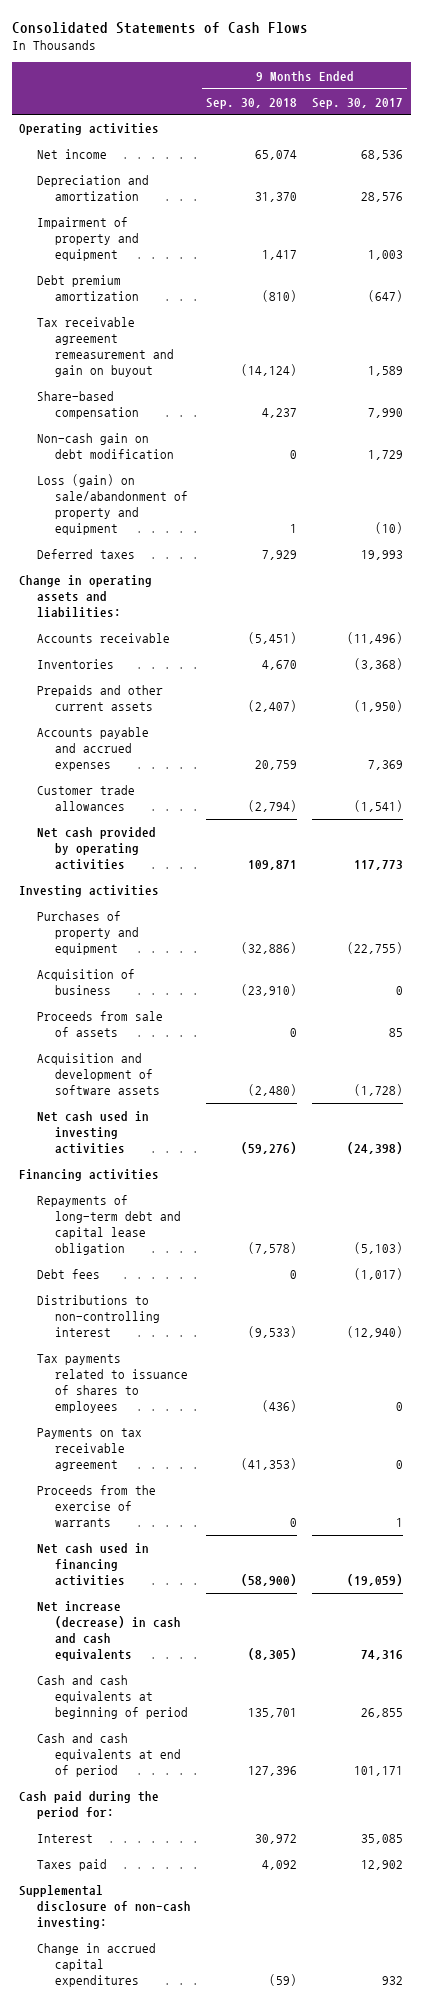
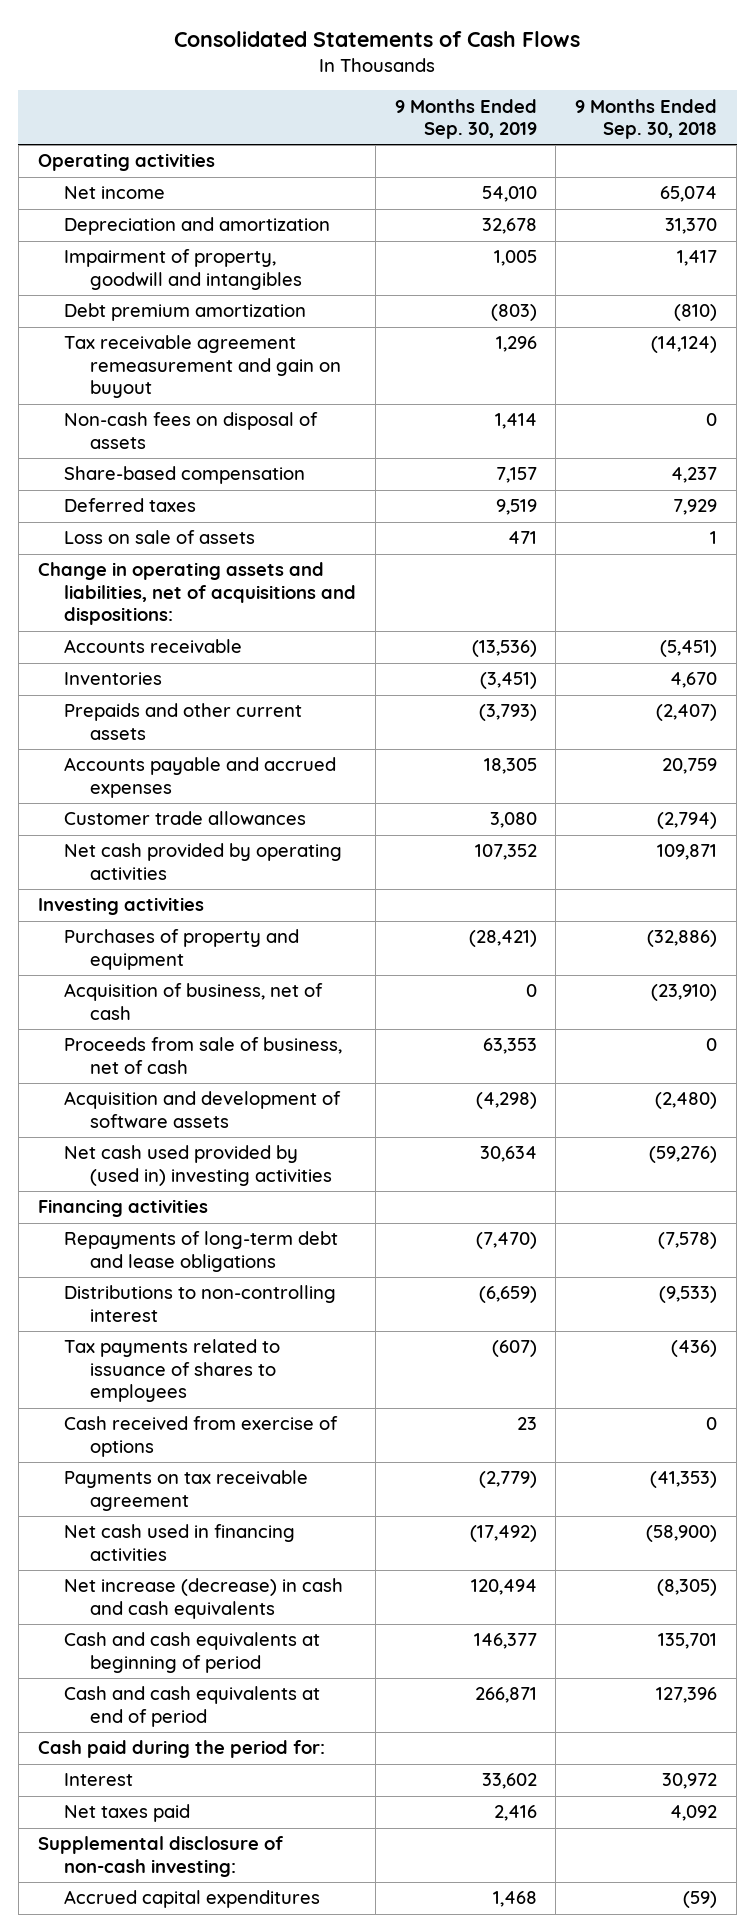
- | 9 Months Ended Sep. 30, 2018 | 9 Months Ended Sep. 30, 2017
+ | 9 Months Ended Sep. 30, 2019 | 9 Months Ended Sep. 30, 2018
- Impairment of property and equipment | 1,417 | 1,003
+ Impairment of property, goodwill and intangibles | 1,005 | 1,417
+ Non-cash fees on disposal of assets | 1,414 | 0
- Non-cash gain on debt modification | 0 | 1,729
- Loss (gain) on sale/abandonment of property and equipment | 1 | (10)
- Change in operating assets and liabilities:
+ Loss on sale of assets | 471 | 1
+ Change in operating assets and liabilities, net of acquisitions and dispositions:
- Acquisition of business | (23,910) | 0
- Proceeds from sale of assets | 0 | 85
+ Acquisition of business, net of cash | 0 | (23,910)
+ Proceeds from sale of business, net of cash | 63,353 | 0
- Net cash used in investing activities | (59,276) | (24,398)
+ Net cash used provided by (used in) investing activities | 30,634 | (59,276)
- Repayments of long-term debt and capital lease obligation | (7,578) | (5,103)
- Debt fees | 0 | (1,017)
+ Repayments of long-term debt and lease obligations | (7,470) | (7,578)
+ Cash received from exercise of options | 23 | 0
- Proceeds from the exercise of warrants | 0 | 1
- Taxes paid | 4,092 | 12,902
+ Net taxes paid | 2,416 | 4,092
- Change in accrued capital expenditures | (59) | 932
+ Accrued capital expenditures | 1,468 | (59)

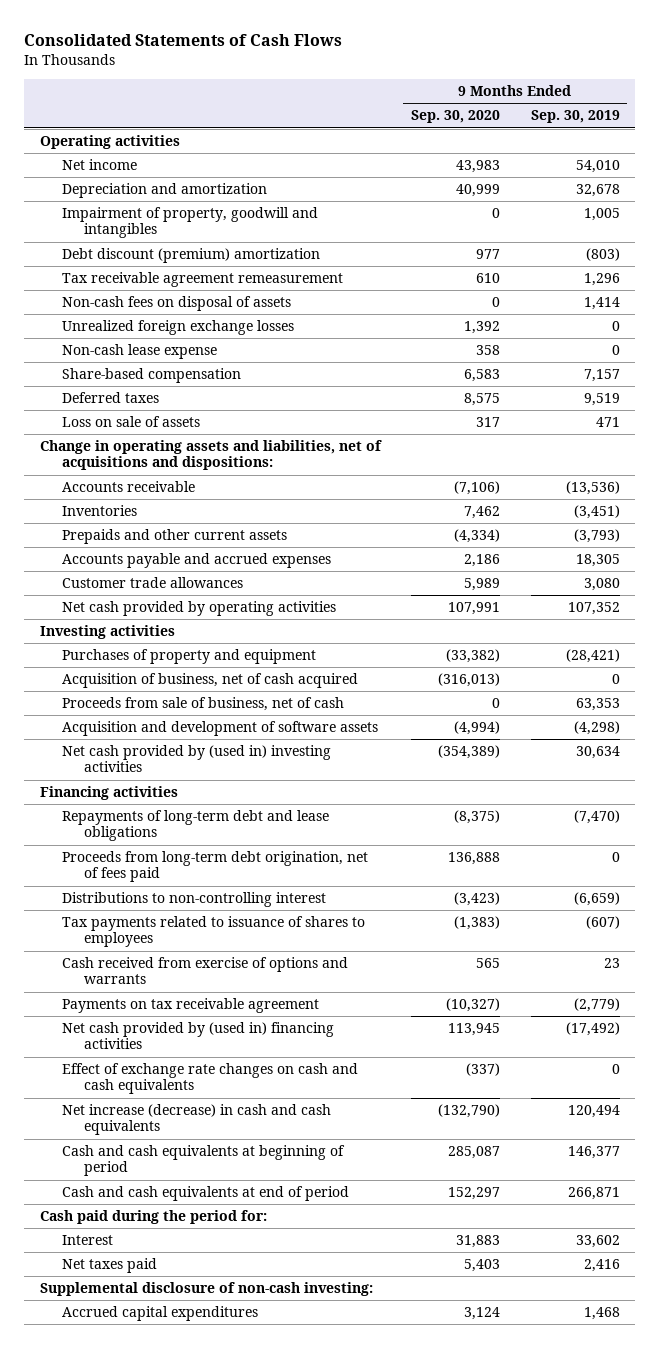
- | 9 Months Ended Sep. 30, 2019 | 9 Months Ended Sep. 30, 2018
+ | 9 Months Ended Sep. 30, 2020 | 9 Months Ended Sep. 30, 2019
- Debt premium amortization | (803) | (810)
- Tax receivable agreement remeasurement and gain on buyout | 1,296 | (14,124)
+ Debt discount (premium) amortization | 977 | (803)
+ Tax receivable agreement remeasurement | 610 | 1,296
+ Unrealized foreign exchange losses | 1,392 | 0
+ Non-cash lease expense | 358 | 0
- Acquisition of business, net of cash | 0 | (23,910)
+ Acquisition of business, net of cash acquired | (316,013) | 0
- Net cash used provided by (used in) investing activities | 30,634 | (59,276)
+ Net cash provided by (used in) investing activities | (354,389) | 30,634
+ Proceeds from long-term debt origination, net of fees paid | 136,888 | 0
- Cash received from exercise of options | 23 | 0
+ Cash received from exercise of options and warrants | 565 | 23
- Net cash used in financing activities | (17,492) | (58,900)
+ Net cash provided by (used in) financing activities | 113,945 | (17,492)
+ Effect of exchange rate changes on cash and cash equivalents | (337) | 0

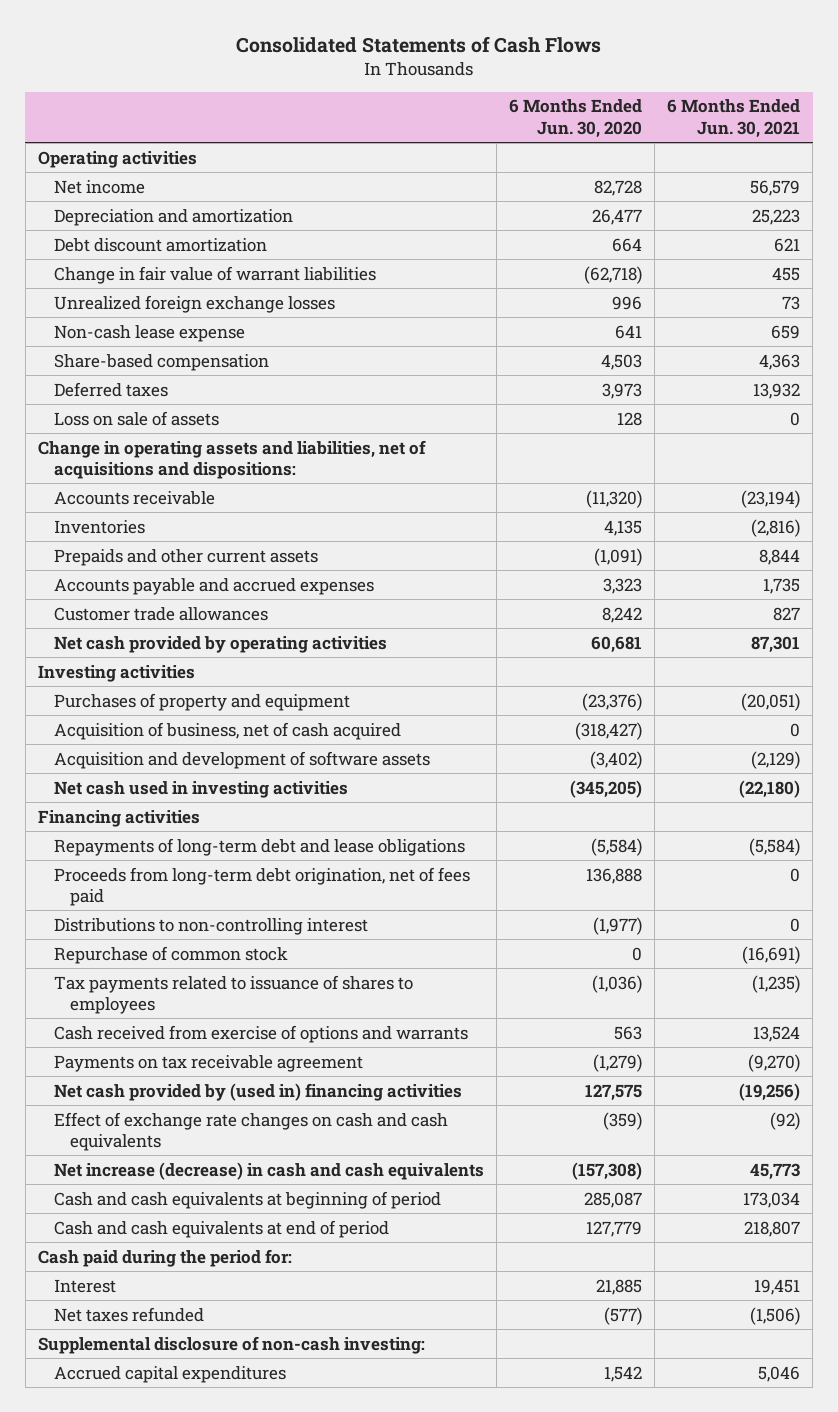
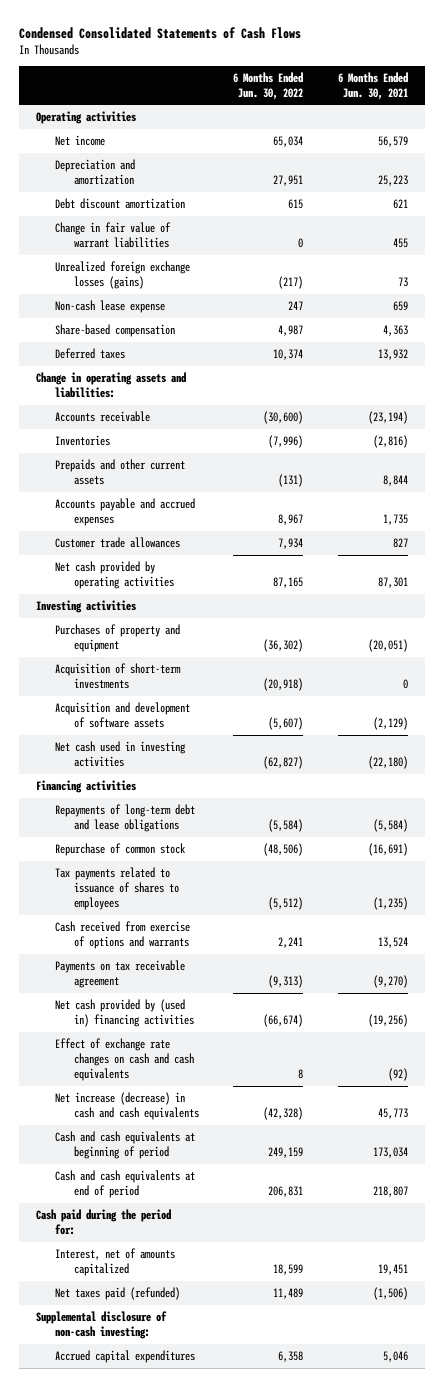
- Consolidated Statements of Cash Flows
+ Condensed Consolidated Statements of Cash Flows
- | 6 Months Ended Jun. 30, 2020 | 6 Months Ended Jun. 30, 2021
+ | 6 Months Ended Jun. 30, 2022 | 6 Months Ended Jun. 30, 2021
- Unrealized foreign exchange losses | 996 | 73
+ Unrealized foreign exchange losses (gains) | (217) | 73
- Loss on sale of assets | 128 | 0
- Change in operating assets and liabilities, net of acquisitions and dispositions:
+ Change in operating assets and liabilities:
- Acquisition of business, net of cash acquired | (318,427) | 0
+ Acquisition of short-term investments | (20,918) | 0
- Proceeds from long-term debt origination, net of fees paid | 136,888 | 0
- Distributions to non-controlling interest | (1,977) | 0
- Interest | 21,885 | 19,451
- Net taxes refunded | (577) | (1,506)
+ Interest, net of amounts capitalized | 18,599 | 19,451
+ Net taxes paid (refunded) | 11,489 | (1,506)

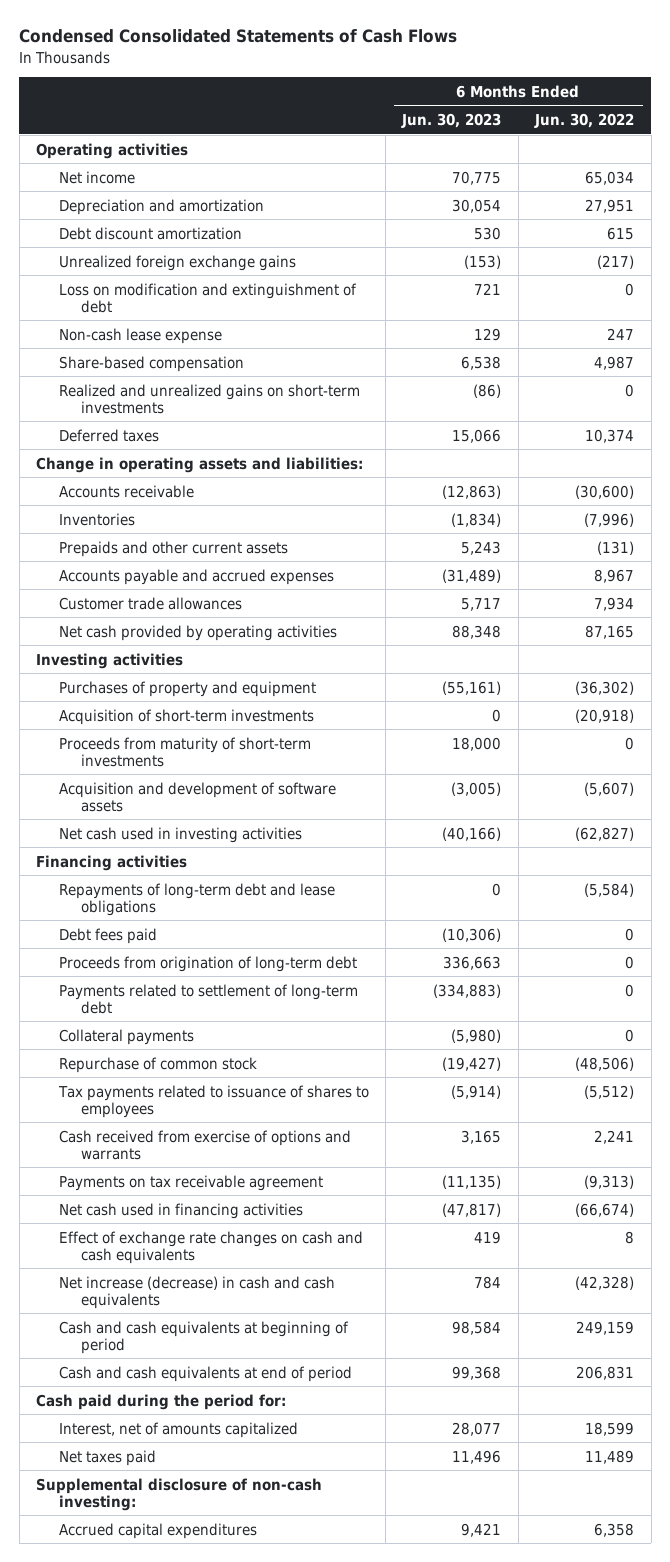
- | 6 Months Ended Jun. 30, 2022 | 6 Months Ended Jun. 30, 2021
+ | 6 Months Ended Jun. 30, 2023 | 6 Months Ended Jun. 30, 2022
- Change in fair value of warrant liabilities | 0 | 455
- Unrealized foreign exchange losses (gains) | (217) | 73
+ Unrealized foreign exchange gains | (153) | (217)
+ Loss on modification and extinguishment of debt | 721 | 0
+ Realized and unrealized gains on short-term investments | (86) | 0
+ Proceeds from maturity of short-term investments | 18,000 | 0
+ Debt fees paid | (10,306) | 0
+ Proceeds from origination of long-term debt | 336,663 | 0
+ Payments related to settlement of long-term debt | (334,883) | 0
+ Collateral payments | (5,980) | 0
- Net cash provided by (used in) financing activities | (66,674) | (19,256)
+ Net cash used in financing activities | (47,817) | (66,674)
- Net taxes paid (refunded) | 11,489 | (1,506)
+ Net taxes paid | 11,496 | 11,489

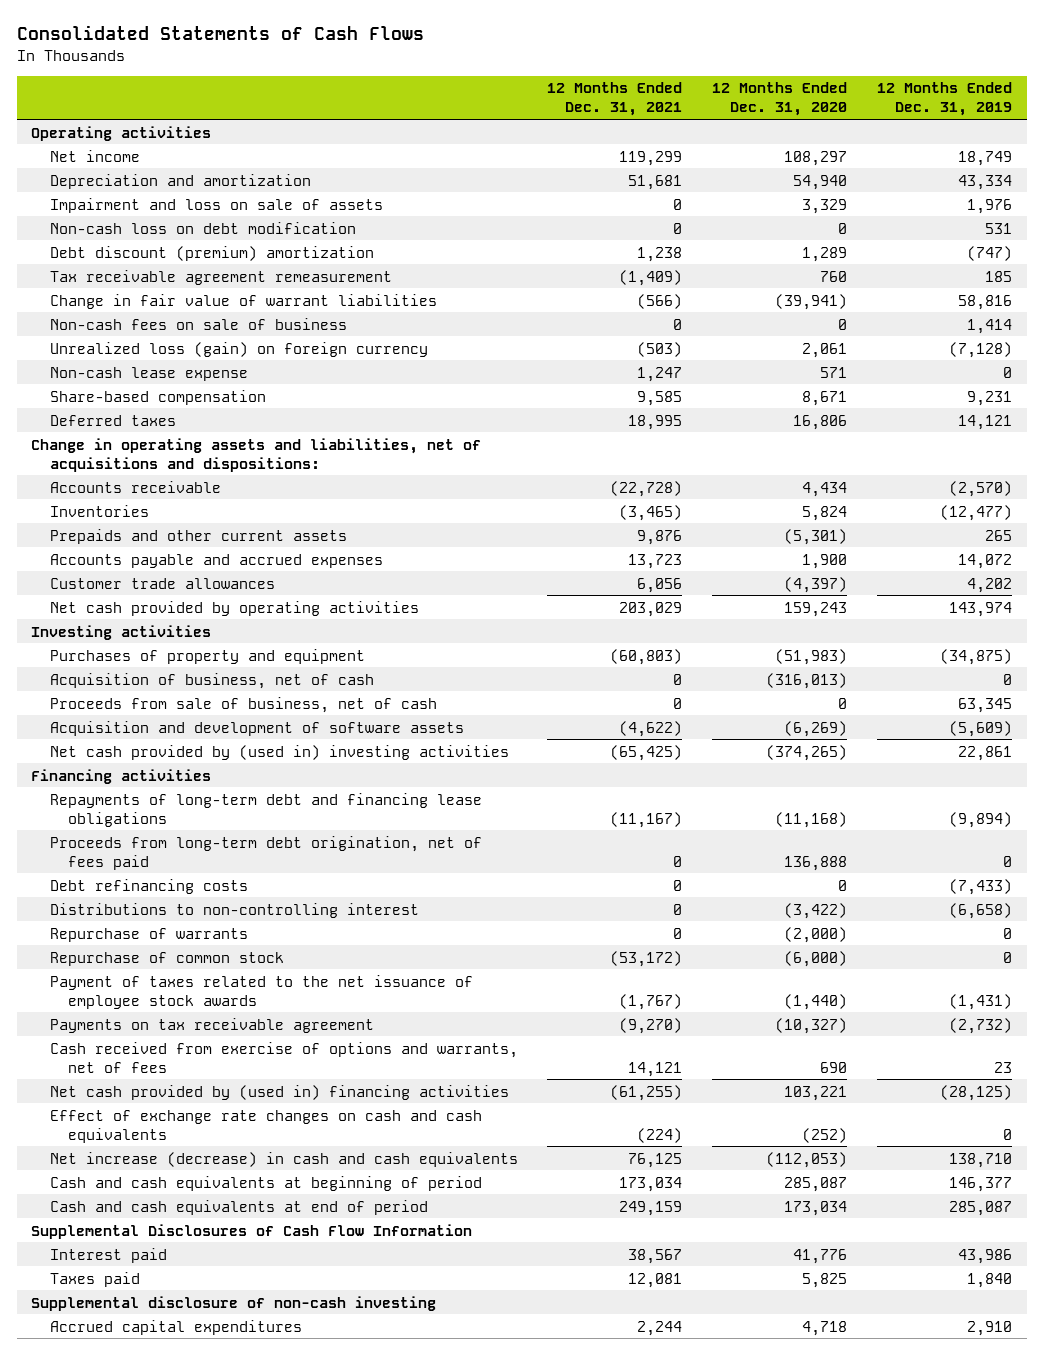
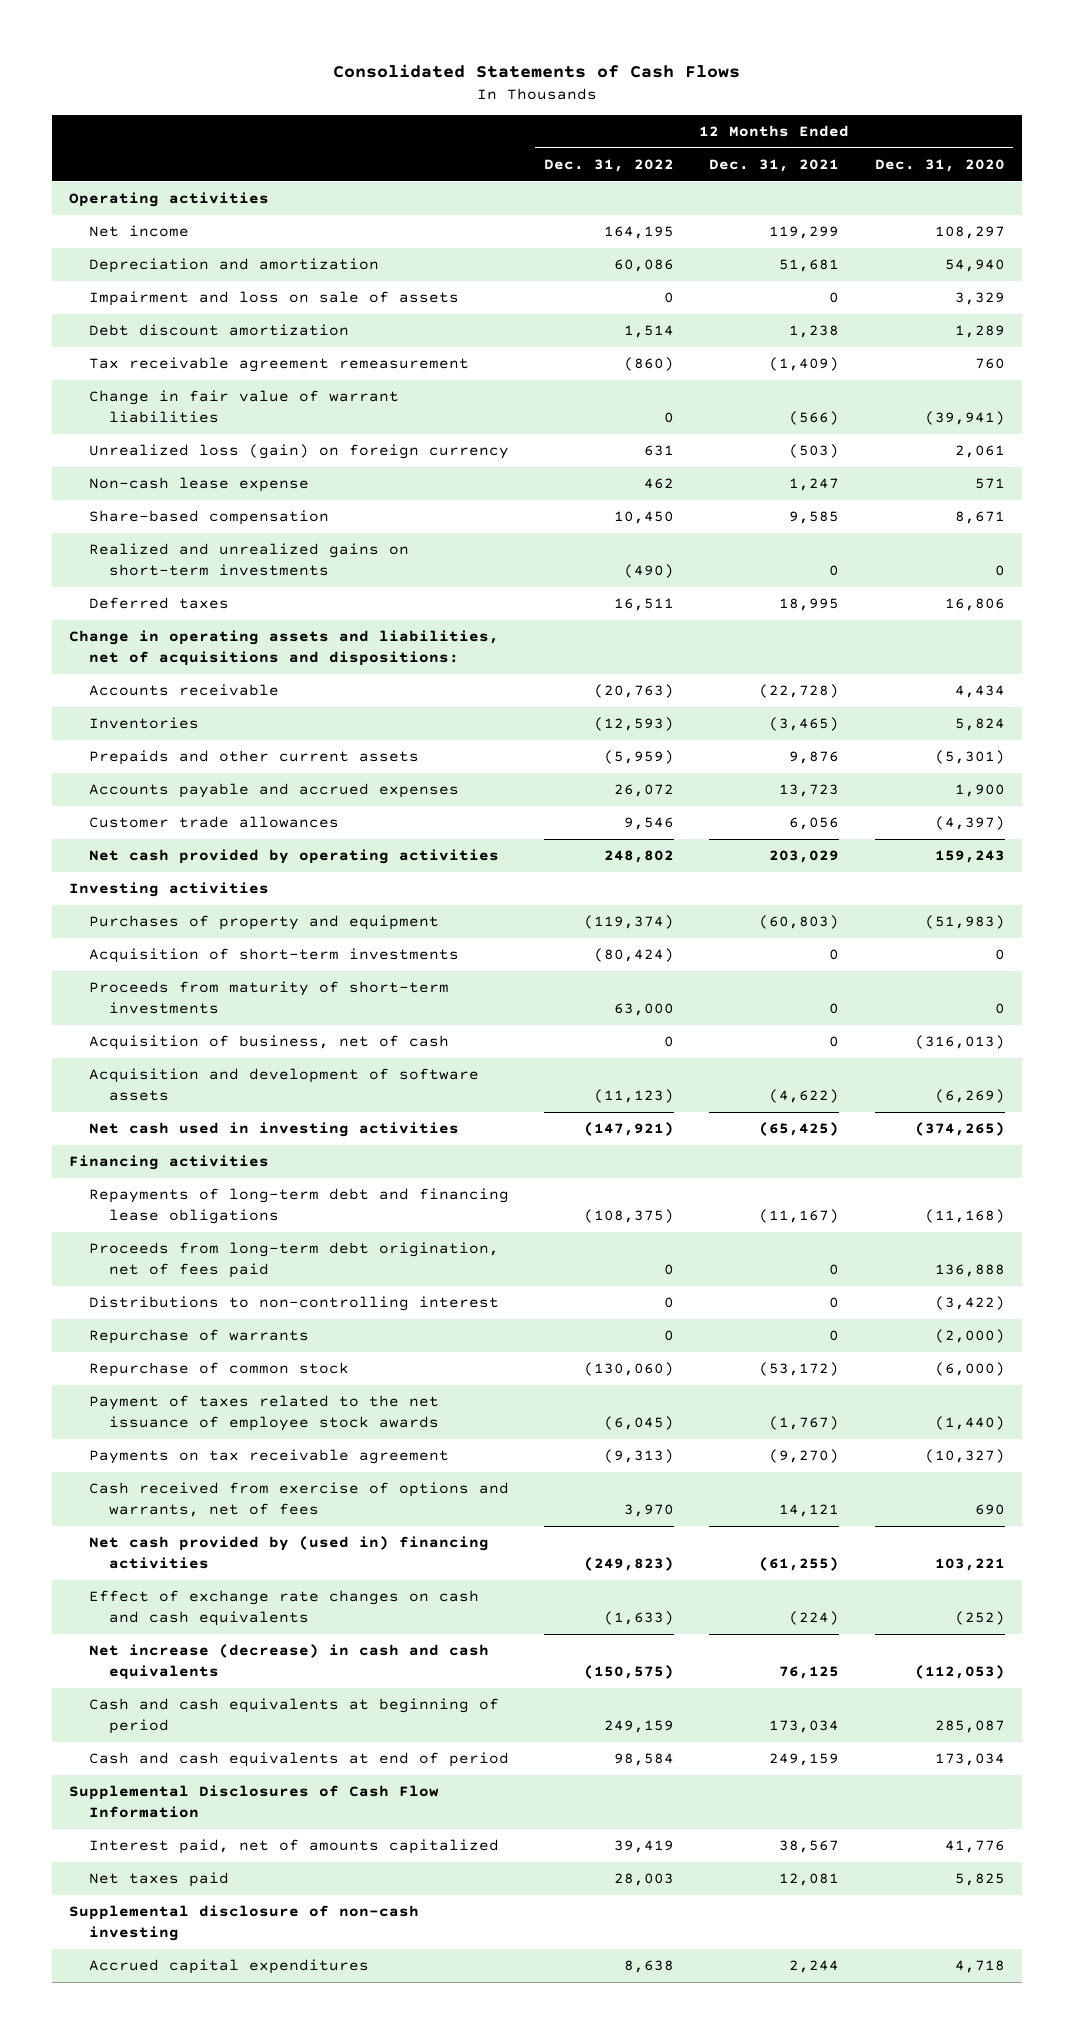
- | 12 Months Ended Dec. 31, 2021 | 12 Months Ended Dec. 31, 2020 | 12 Months Ended Dec. 31, 2019
+ | 12 Months Ended Dec. 31, 2022 | 12 Months Ended Dec. 31, 2021 | 12 Months Ended Dec. 31, 2020
- Non-cash loss on debt modification | 0 | 0 | 531
- Debt discount (premium) amortization | 1,238 | 1,289 | (747)
+ Debt discount amortization | 1,514 | 1,238 | 1,289
- Non-cash fees on sale of business | 0 | 0 | 1,414
+ Realized and unrealized gains on short-term investments | (490) | 0 | 0
+ Acquisition of short-term investments | (80,424) | 0 | 0
+ Proceeds from maturity of short-term investments | 63,000 | 0 | 0
- Proceeds from sale of business, net of cash | 0 | 0 | 63,345
- Net cash provided by (used in) investing activities | (65,425) | (374,265) | 22,861
+ Net cash used in investing activities | (147,921) | (65,425) | (374,265)
- Debt refinancing costs | 0 | 0 | (7,433)
- Interest paid | 38,567 | 41,776 | 43,986
- Taxes paid | 12,081 | 5,825 | 1,840
+ Interest paid, net of amounts capitalized | 39,419 | 38,567 | 41,776
+ Net taxes paid | 28,003 | 12,081 | 5,825

